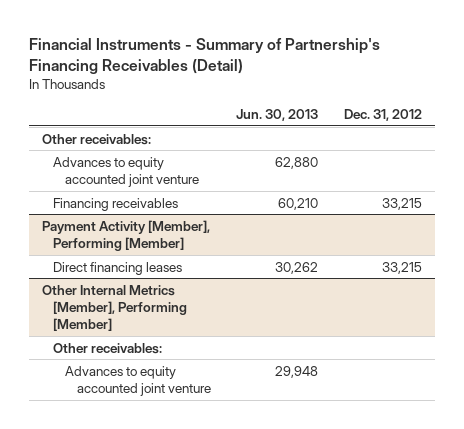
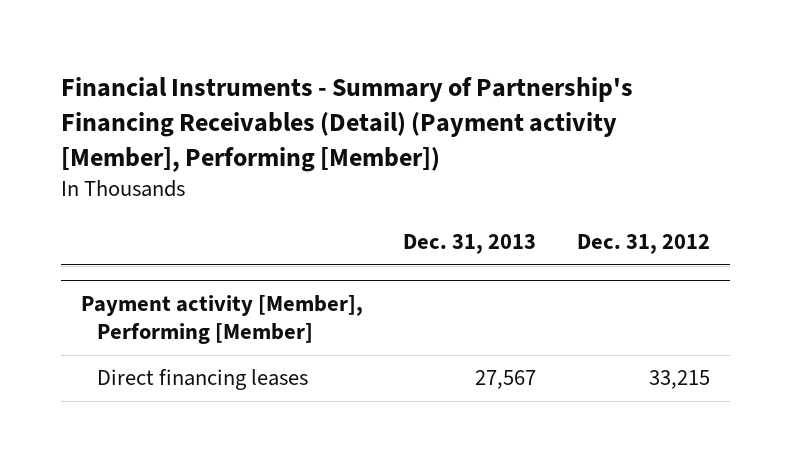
- Financial Instruments - Summary of Partnership's Financing Receivables (Detail)
+ Financial Instruments - Summary of Partnership's Financing Receivables (Detail) (Payment activity [Member], Performing [Member])
- | Jun. 30, 2013 | Dec. 31, 2012
+ | Dec. 31, 2013 | Dec. 31, 2012
- Other receivables:
- Advances to equity accounted joint venture | 62,880 |
- Financing receivables | 60,210 | 33,215
- Payment Activity [Member], Performing [Member]
+ Payment activity [Member], Performing [Member]
- Other Internal Metrics [Member], Performing [Member]
- Other receivables:
- Advances to equity accounted joint venture | 29,948 |

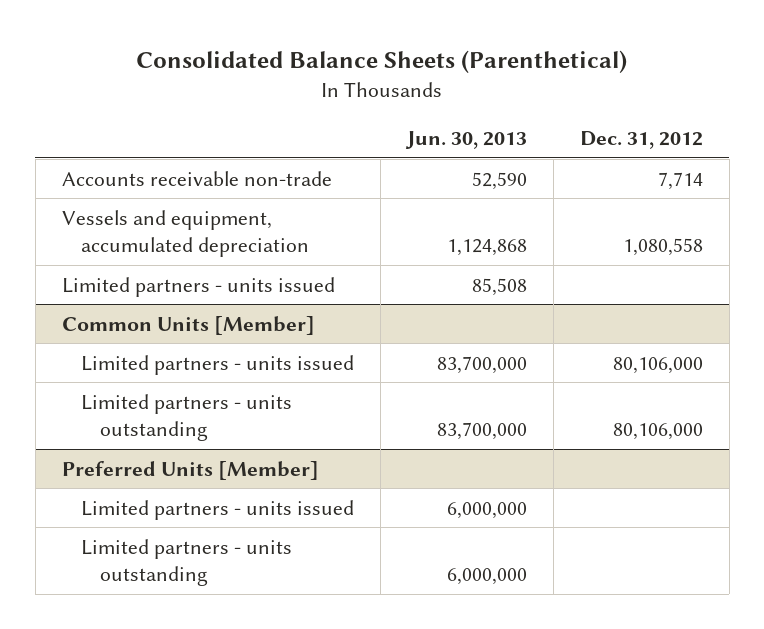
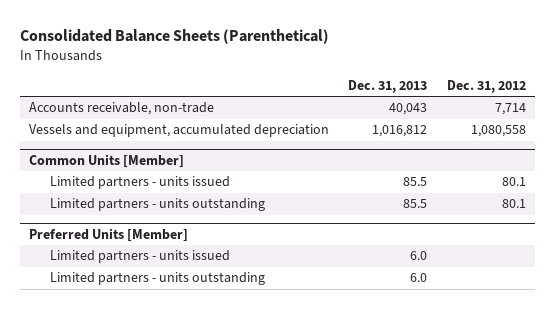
- | Jun. 30, 2013 | Dec. 31, 2012
+ | Dec. 31, 2013 | Dec. 31, 2012
- Accounts receivable non-trade | 52,590 | 7,714
+ Accounts receivable, non-trade | 40,043 | 7,714
- Limited partners - units issued | 85,508 |
@ Common Units [Member]
- Limited partners - units issued | 83,700,000 | 80,106,000
- Limited partners - units outstanding | 83,700,000 | 80,106,000
+ Limited partners - units issued | 85.5 | 80.1
+ Limited partners - units outstanding | 85.5 | 80.1

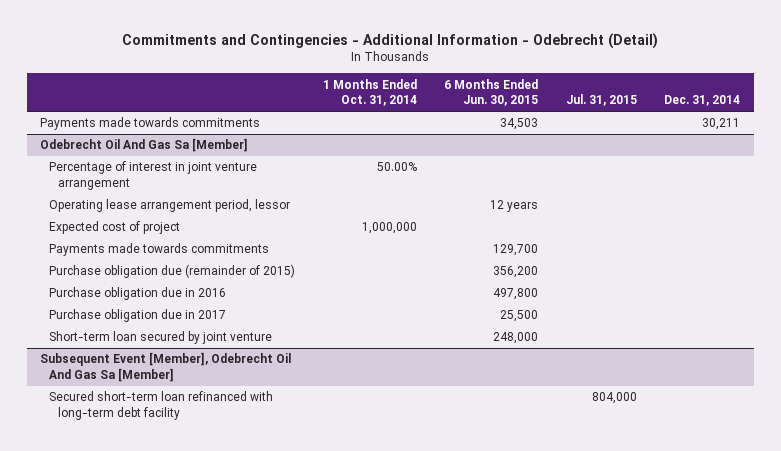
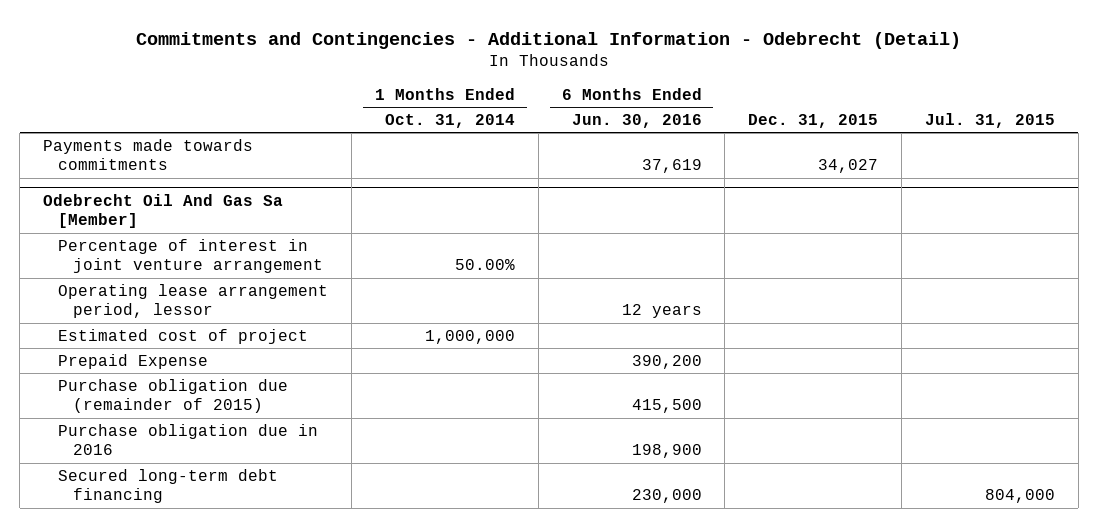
- | 1 Months Ended Oct. 31, 2014 | 6 Months Ended Jun. 30, 2015 | Jul. 31, 2015 | Dec. 31, 2014
+ | 1 Months Ended Oct. 31, 2014 | 6 Months Ended Jun. 30, 2016 | Dec. 31, 2015 | Jul. 31, 2015
@ Odebrecht Oil And Gas Sa [Member]
- Expected cost of project | 1,000,000 | | |
- Payments made towards commitments | | 129,700 | |
+ Estimated cost of project | 1,000,000 | | |
+ Prepaid Expense | | 390,200 | |
- Purchase obligation due in 2017 | | 25,500 | |
- Short-term loan secured by joint venture | | 248,000 | |
- Subsequent Event [Member], Odebrecht Oil And Gas Sa [Member]
- Secured short-term loan refinanced with long-term debt facility | | | 804,000 |
@ Odebrecht Oil And Gas Sa [Member]
+ Secured long-term debt financing | | 230,000 | | 804,000

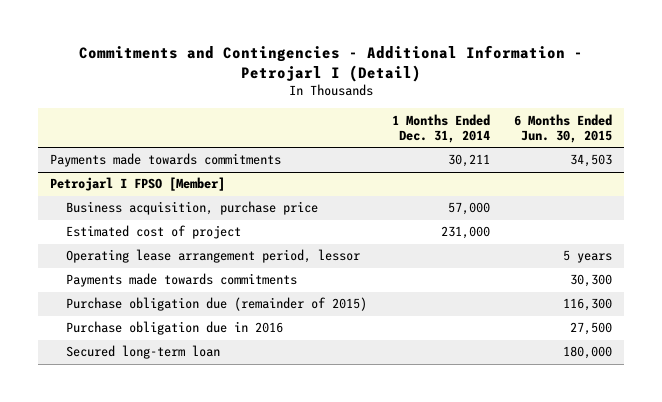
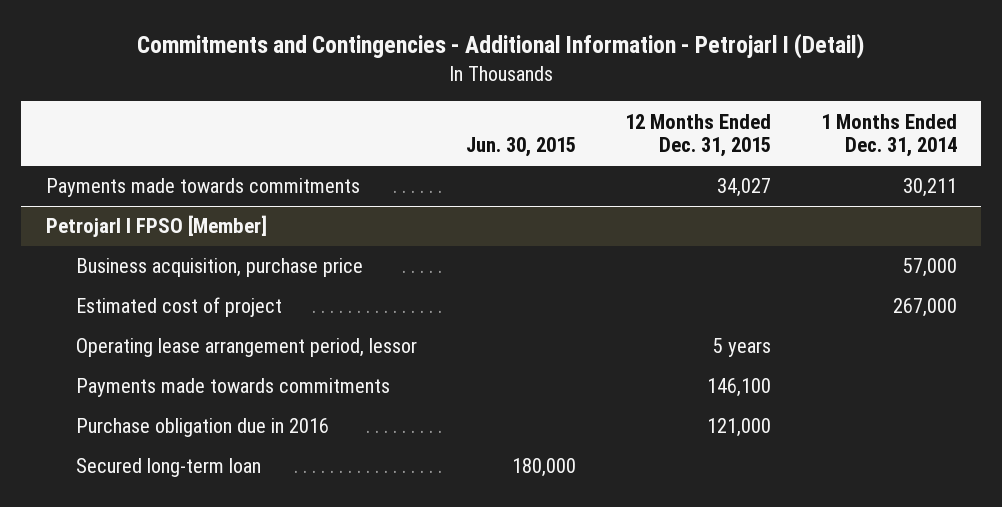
- | 1 Months Ended Dec. 31, 2014 | 6 Months Ended Jun. 30, 2015
+ | Jun. 30, 2015 | 12 Months Ended Dec. 31, 2015 | 1 Months Ended Dec. 31, 2014
@ Petrojarl I FPSO [Member]
- Estimated cost of project | 231,000 |
+ Estimated cost of project | | | 267,000
- Purchase obligation due (remainder of 2015) | | 116,300

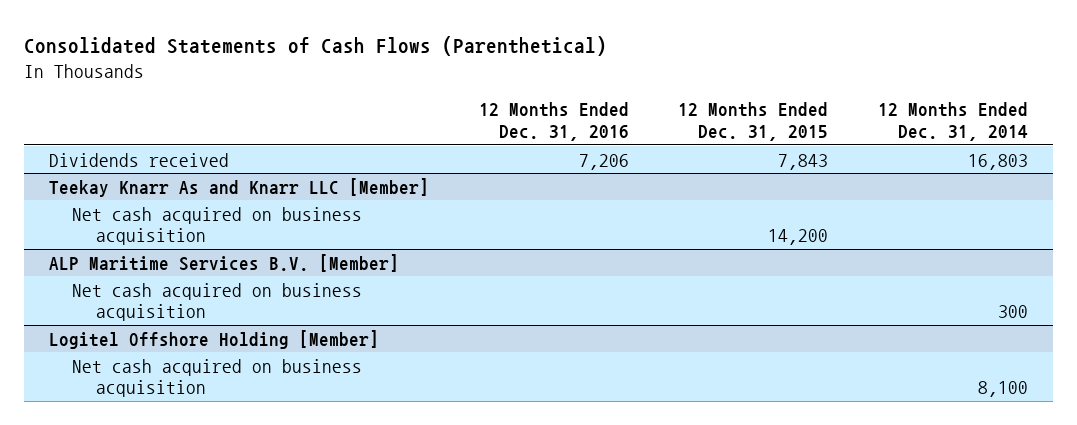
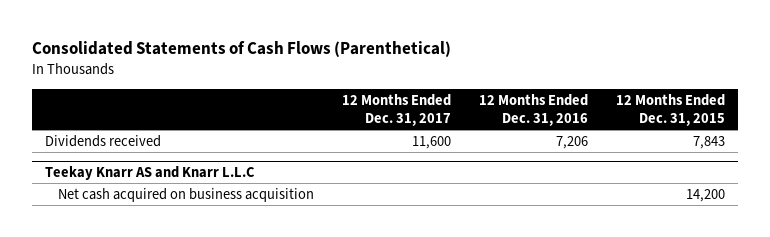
- | 12 Months Ended Dec. 31, 2016 | 12 Months Ended Dec. 31, 2015 | 12 Months Ended Dec. 31, 2014
+ | 12 Months Ended Dec. 31, 2017 | 12 Months Ended Dec. 31, 2016 | 12 Months Ended Dec. 31, 2015
- Teekay Knarr As and Knarr LLC [Member]
+ Teekay Knarr AS and Knarr L.L.C
- ALP Maritime Services B.V. [Member]
- Net cash acquired on business acquisition | | | 300
- Logitel Offshore Holding [Member]
- Net cash acquired on business acquisition | | | 8,100

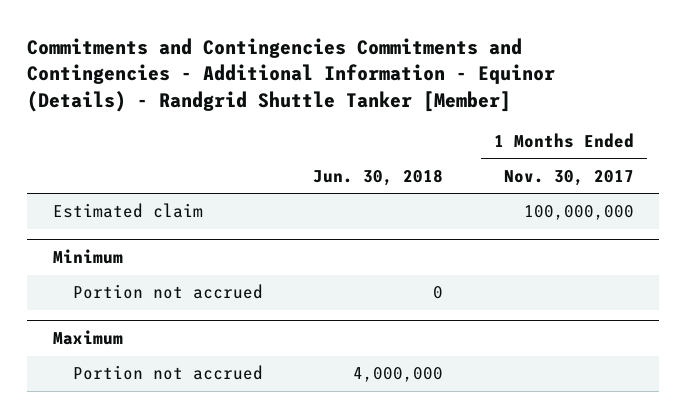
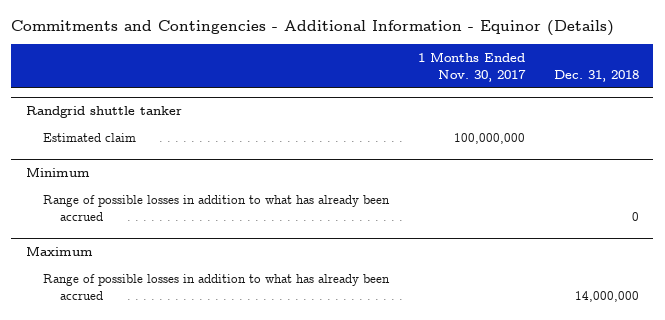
- Commitments and Contingencies Commitments and Contingencies - Additional Information - Equinor (Details) - Randgrid Shuttle Tanker [Member]
+ Commitments and Contingencies - Additional Information - Equinor (Details)
- | Jun. 30, 2018 | 1 Months Ended Nov. 30, 2017
+ | 1 Months Ended Nov. 30, 2017 | Dec. 31, 2018
+ Randgrid shuttle tanker
@ Minimum
- Portion not accrued | 0 |
+ Range of possible losses in addition to what has already been accrued | | 0
@ Maximum
- Portion not accrued | 4,000,000 |
+ Range of possible losses in addition to what has already been accrued | | 14,000,000

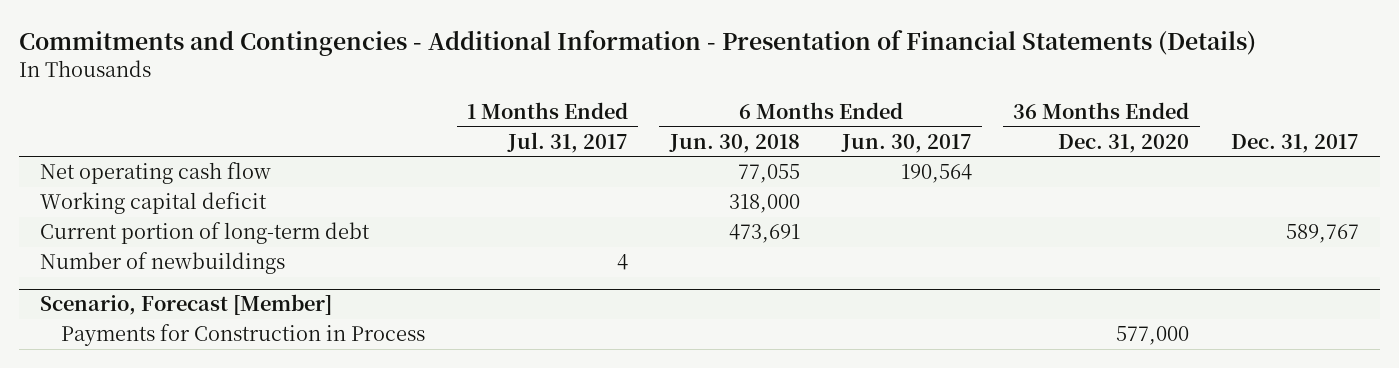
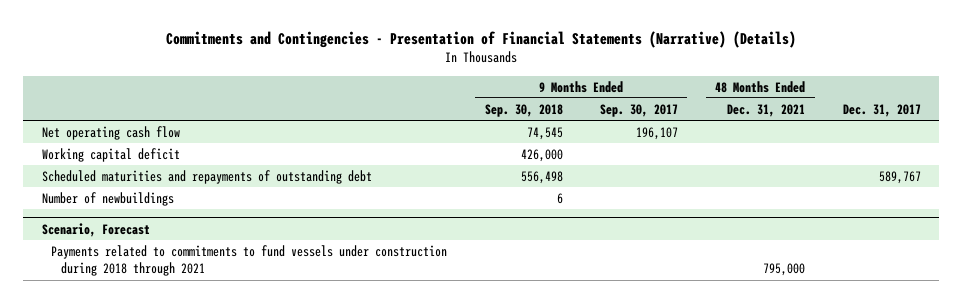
- Commitments and Contingencies - Additional Information - Presentation of Financial Statements (Details)
+ Commitments and Contingencies - Presentation of Financial Statements (Narrative) (Details)
- | 1 Months Ended Jul. 31, 2017 | 6 Months Ended Jun. 30, 2018 | 6 Months Ended Jun. 30, 2017 | 36 Months Ended Dec. 31, 2020 | Dec. 31, 2017
+ | 9 Months Ended Sep. 30, 2018 | 9 Months Ended Sep. 30, 2017 | 48 Months Ended Dec. 31, 2021 | Dec. 31, 2017
- Current portion of long-term debt | | 473,691 | | | 589,767
+ Scheduled maturities and repayments of outstanding debt | 556,498 | | | 589,767
- Scenario, Forecast [Member]
- Payments for Construction in Process | | | | 577,000 |
+ Scenario, Forecast
+ Payments related to commitments to fund vessels under construction during 2018 through 2021 | | | 795,000 |

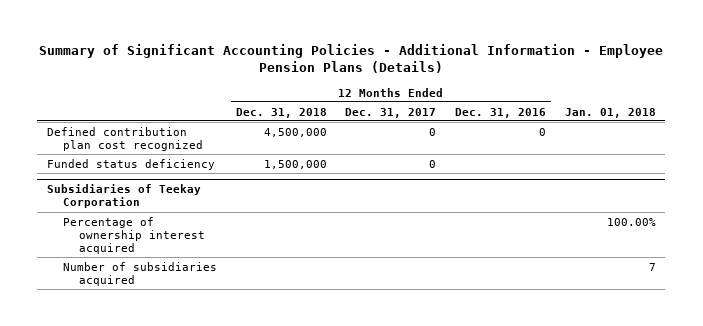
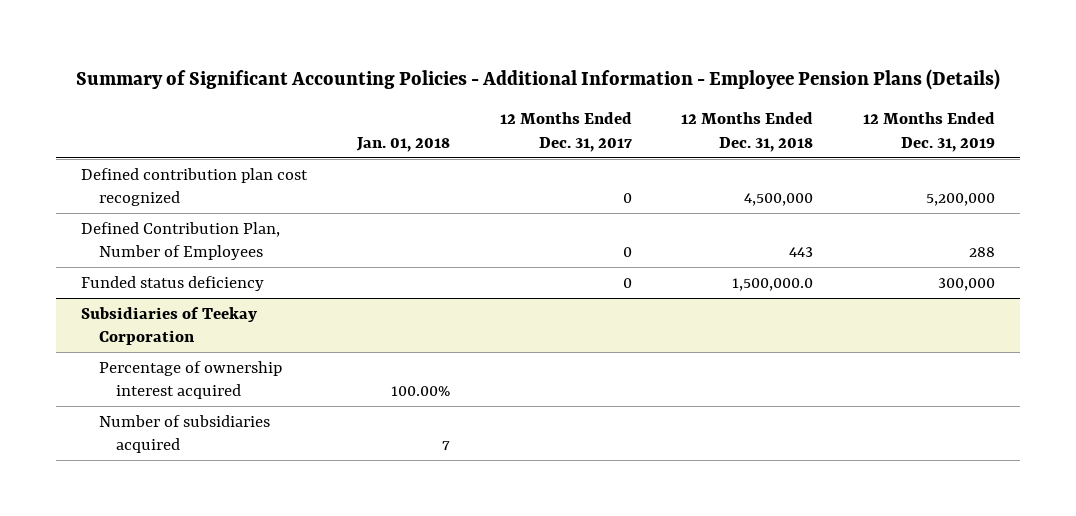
- | 12 Months Ended Dec. 31, 2018 | 12 Months Ended Dec. 31, 2017 | 12 Months Ended Dec. 31, 2016 | Jan. 01, 2018
+ | Jan. 01, 2018 | 12 Months Ended Dec. 31, 2017 | 12 Months Ended Dec. 31, 2018 | 12 Months Ended Dec. 31, 2019
- Funded status deficiency | 1,500,000 | 0 | |
+ Defined Contribution Plan, Number of Employees | | 0 | 443 | 288
+ Funded status deficiency | | 0 | 1,500,000.0 | 300,000

